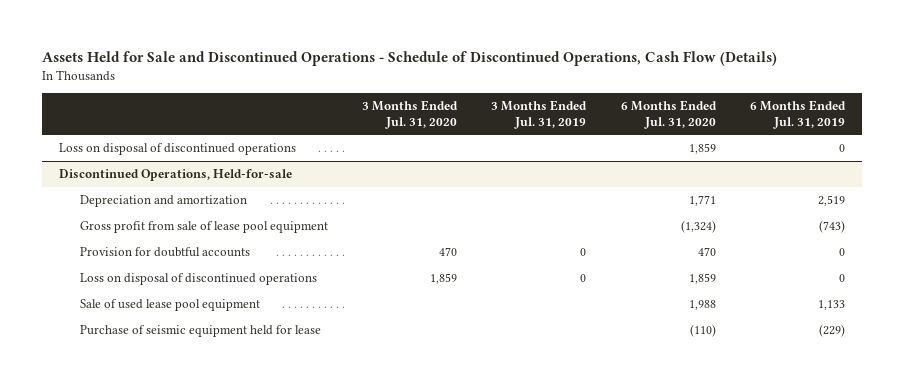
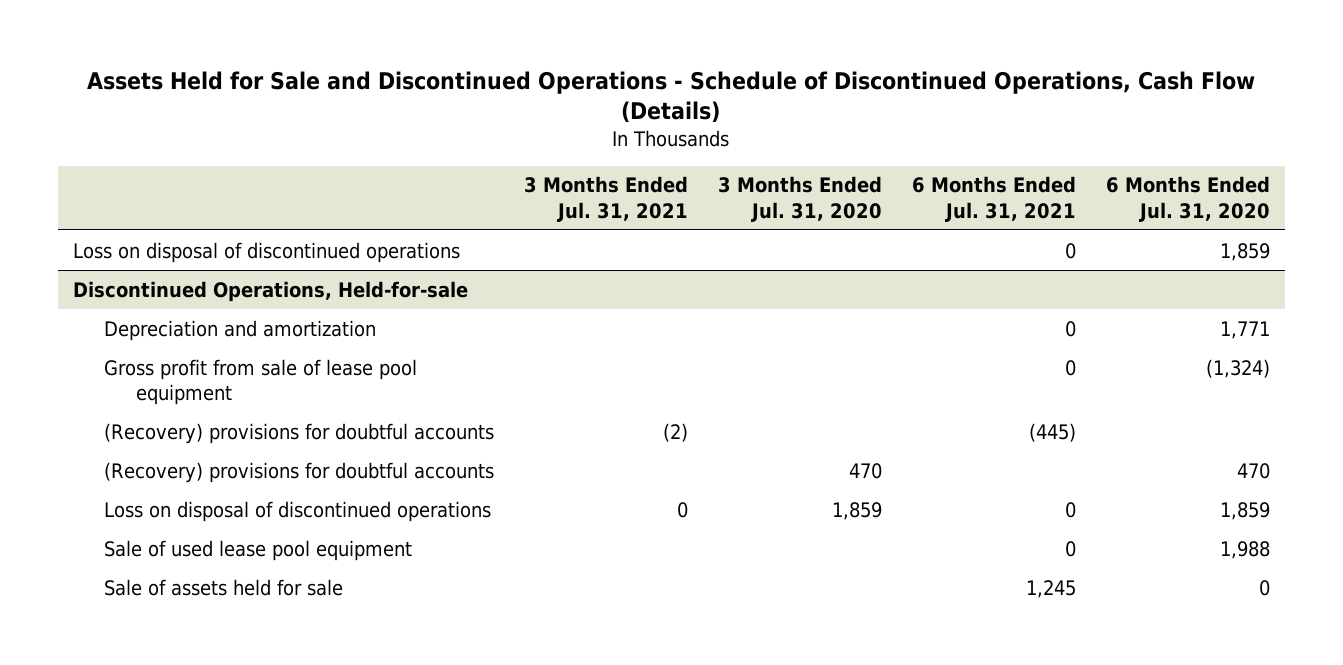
- | 3 Months Ended Jul. 31, 2020 | 3 Months Ended Jul. 31, 2019 | 6 Months Ended Jul. 31, 2020 | 6 Months Ended Jul. 31, 2019
+ | 3 Months Ended Jul. 31, 2021 | 3 Months Ended Jul. 31, 2020 | 6 Months Ended Jul. 31, 2021 | 6 Months Ended Jul. 31, 2020
@ Discontinued Operations, Held-for-sale
- Provision for doubtful accounts | 470 | 0 | 470 | 0
+ (Recovery) provisions for doubtful accounts | (2) | | (445) |
+ (Recovery) provisions for doubtful accounts | | 470 | | 470
- Purchase of seismic equipment held for lease | | | (110) | (229)
+ Sale of assets held for sale | | | 1,245 | 0

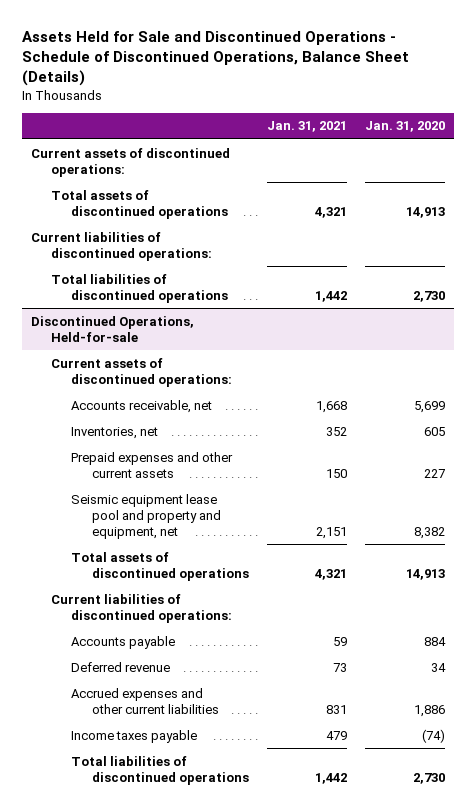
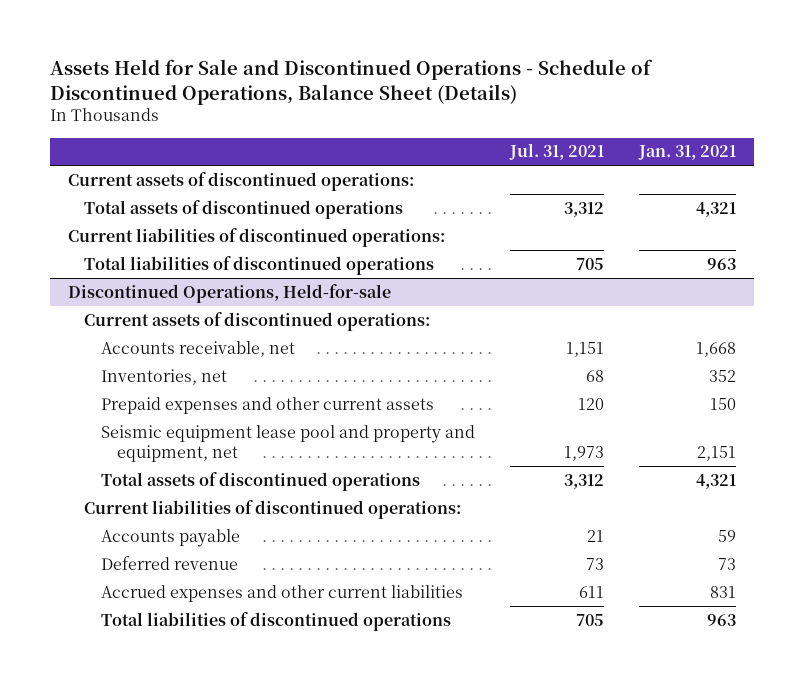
- | Jan. 31, 2021 | Jan. 31, 2020
+ | Jul. 31, 2021 | Jan. 31, 2021
- Total liabilities of discontinued operations | 1,442 | 2,730
+ Total liabilities of discontinued operations | 705 | 963
@ Discontinued Operations, Held-for-sale
- Income taxes payable | 479 | (74)
- Total liabilities of discontinued operations | 1,442 | 2,730
+ Total liabilities of discontinued operations | 705 | 963

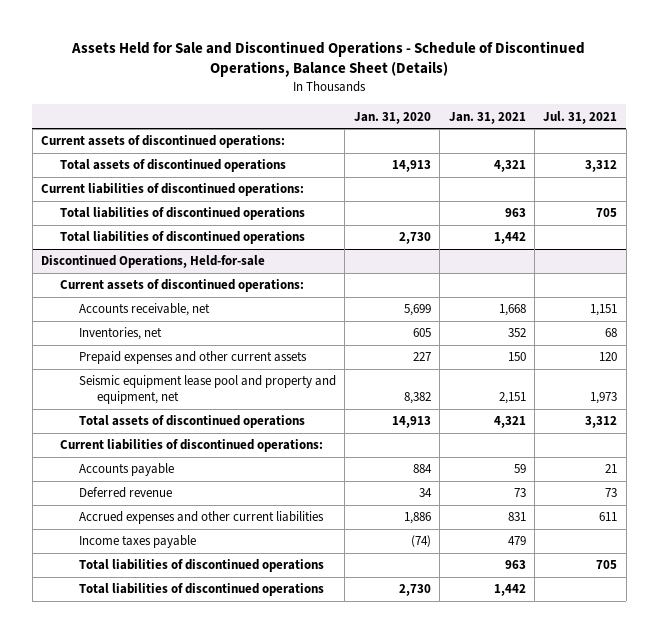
- | Jul. 31, 2021 | Jan. 31, 2021
+ | Jan. 31, 2020 | Jan. 31, 2021 | Jul. 31, 2021
+ Total liabilities of discontinued operations | 2,730 | 1,442 |
@ Discontinued Operations, Held-for-sale
+ Income taxes payable | (74) | 479 |
+ Total liabilities of discontinued operations | 2,730 | 1,442 |

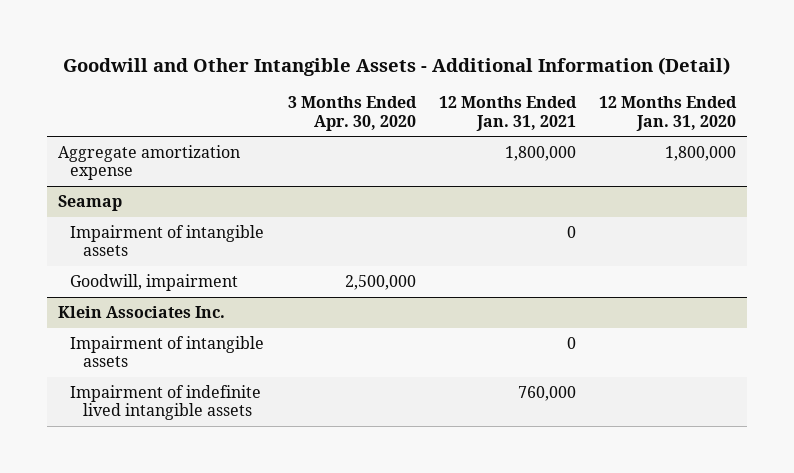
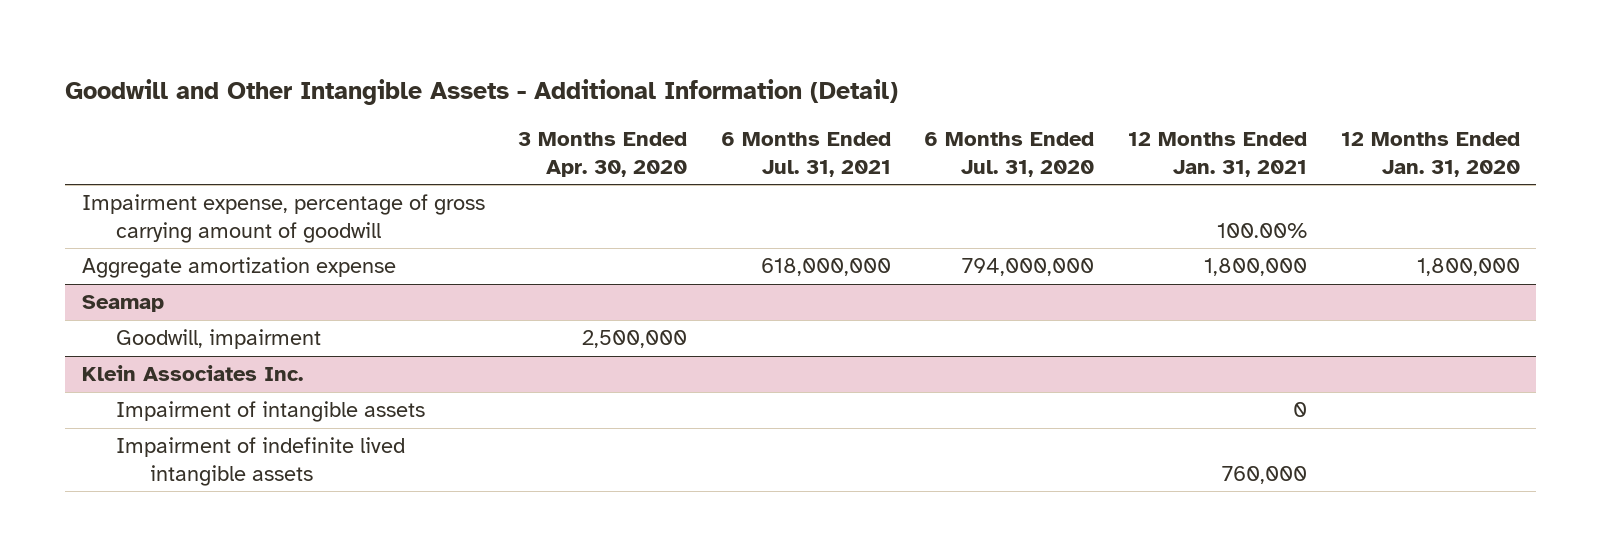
- | 3 Months Ended Apr. 30, 2020 | 12 Months Ended Jan. 31, 2021 | 12 Months Ended Jan. 31, 2020
+ | 3 Months Ended Apr. 30, 2020 | 6 Months Ended Jul. 31, 2021 | 6 Months Ended Jul. 31, 2020 | 12 Months Ended Jan. 31, 2021 | 12 Months Ended Jan. 31, 2020
+ Impairment expense, percentage of gross carrying amount of goodwill | | | | 100.00% |
@ Seamap
- Impairment of intangible assets | | 0 |

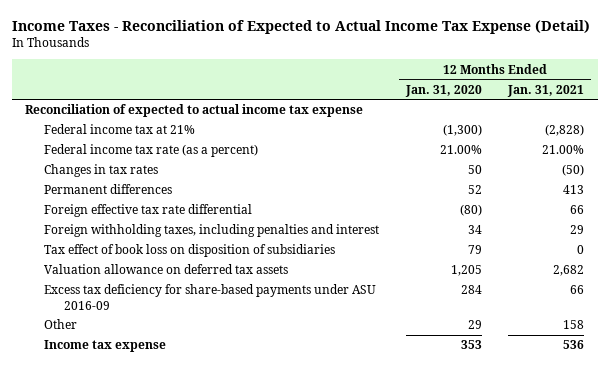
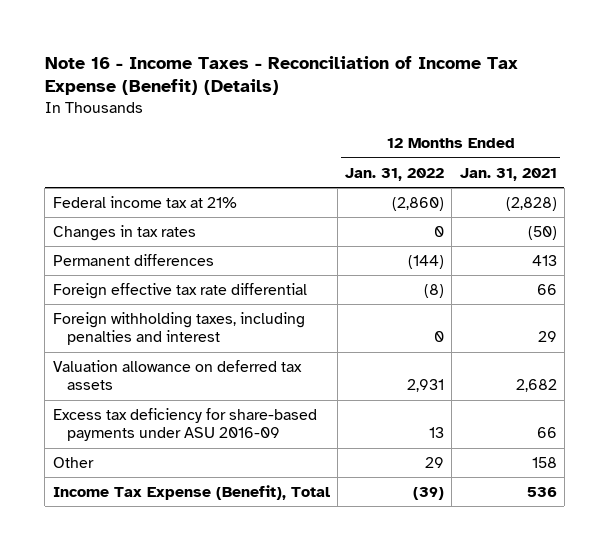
- Income Taxes - Reconciliation of Expected to Actual Income Tax Expense (Detail)
+ Note 16 - Income Taxes - Reconciliation of Income Tax Expense (Benefit) (Details)
- | 12 Months Ended Jan. 31, 2020 | 12 Months Ended Jan. 31, 2021
+ | 12 Months Ended Jan. 31, 2022 | 12 Months Ended Jan. 31, 2021
- Reconciliation of expected to actual income tax expense
- Federal income tax rate (as a percent) | 21.00% | 21.00%
- Tax effect of book loss on disposition of subsidiaries | 79 | 0
- Income tax expense | 353 | 536
+ Income Tax Expense (Benefit), Total | (39) | 536

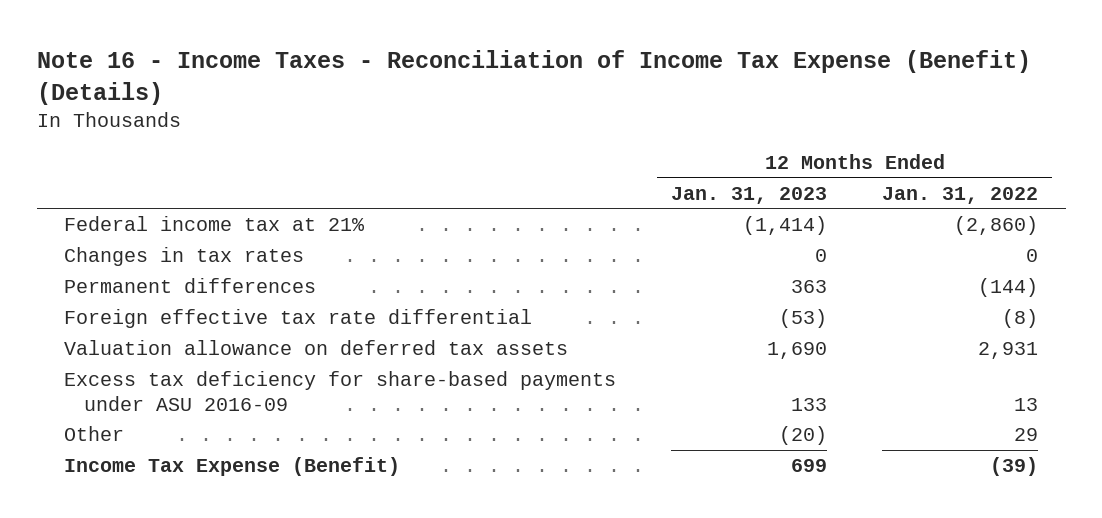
- | 12 Months Ended Jan. 31, 2022 | 12 Months Ended Jan. 31, 2021
+ | 12 Months Ended Jan. 31, 2023 | 12 Months Ended Jan. 31, 2022
- Foreign withholding taxes, including penalties and interest | 0 | 29
- Income Tax Expense (Benefit), Total | (39) | 536
+ Income Tax Expense (Benefit) | 699 | (39)

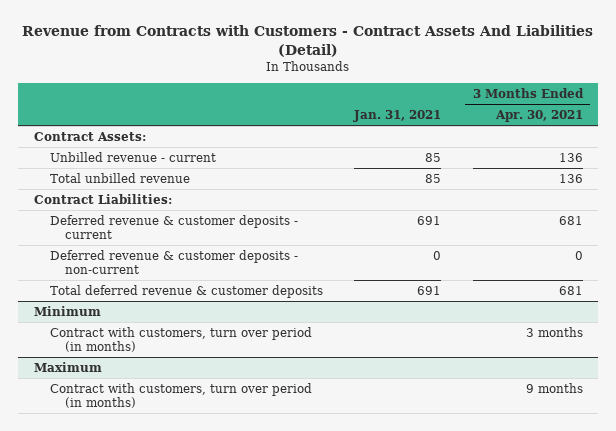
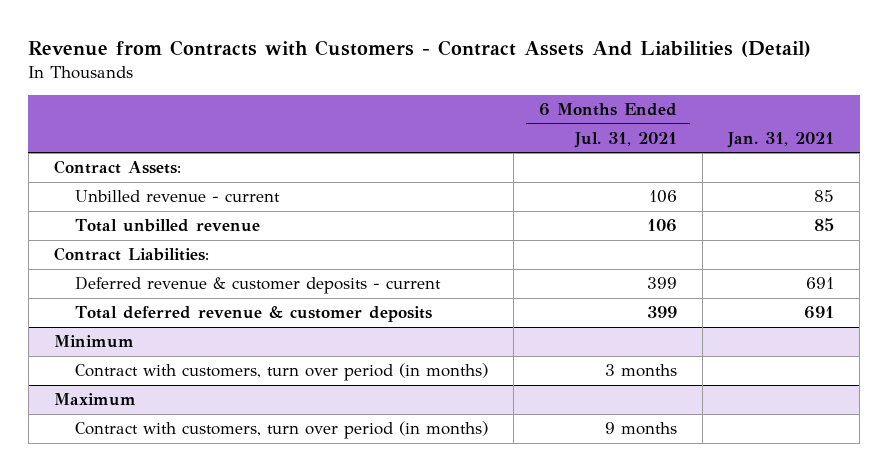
- | Jan. 31, 2021 | 3 Months Ended Apr. 30, 2021
+ | 6 Months Ended Jul. 31, 2021 | Jan. 31, 2021
- Deferred revenue & customer deposits - non-current | 0 | 0

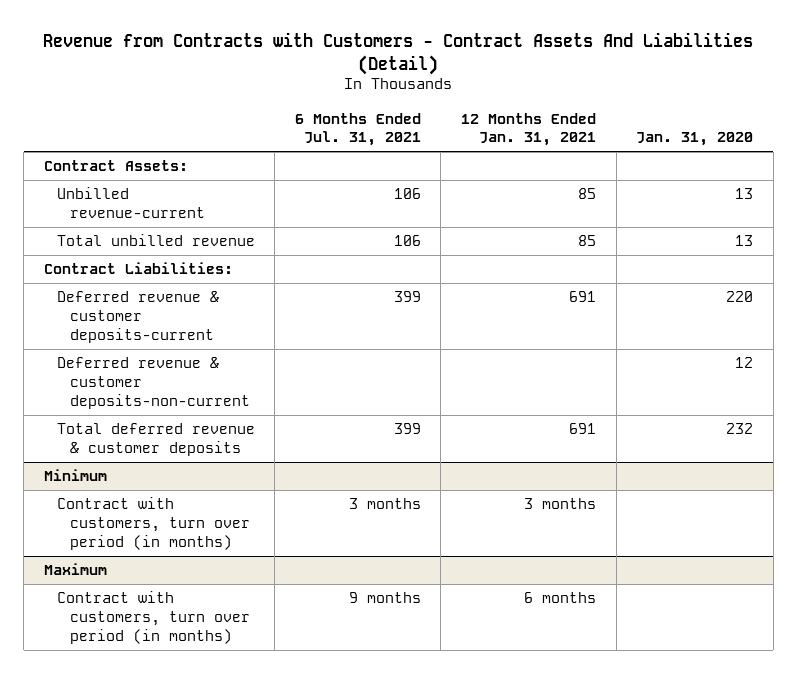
- | 6 Months Ended Jul. 31, 2021 | Jan. 31, 2021
+ | 6 Months Ended Jul. 31, 2021 | 12 Months Ended Jan. 31, 2021 | Jan. 31, 2020
- Unbilled revenue - current | 106 | 85
+ Unbilled revenue-current | 106 | 85 | 13
- Deferred revenue & customer deposits - current | 399 | 691
+ Deferred revenue & customer deposits-current | 399 | 691 | 220
+ Deferred revenue & customer deposits-non-current | | | 12

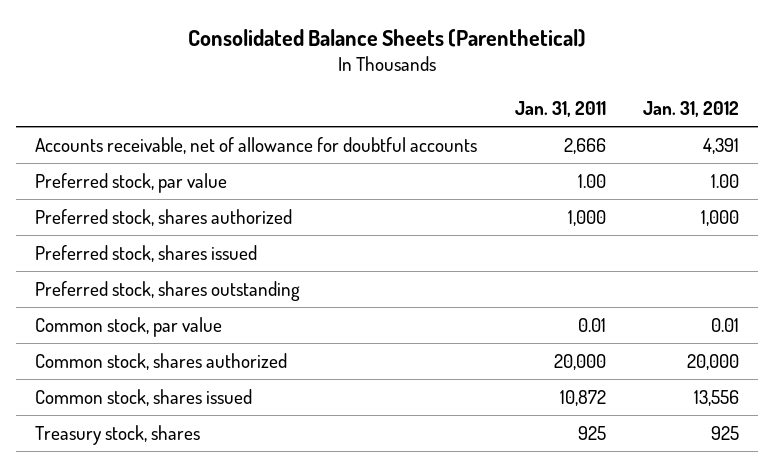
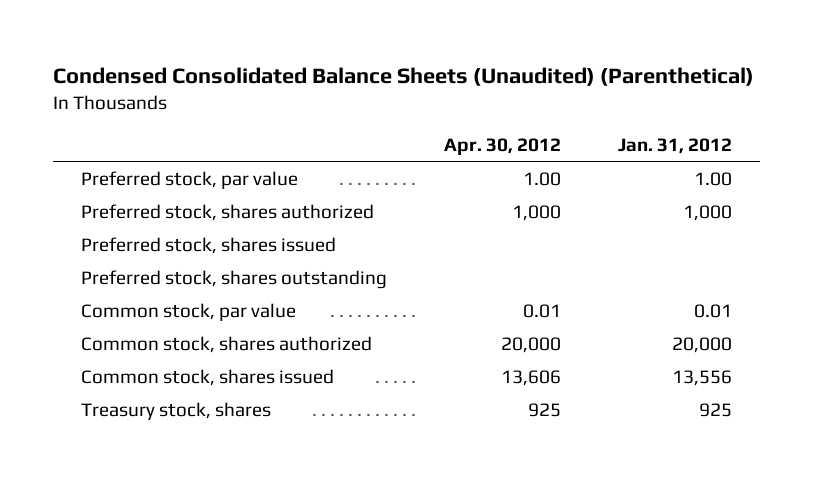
- Consolidated Balance Sheets (Parenthetical)
+ Condensed Consolidated Balance Sheets (Unaudited) (Parenthetical)
- | Jan. 31, 2011 | Jan. 31, 2012
+ | Apr. 30, 2012 | Jan. 31, 2012
- Accounts receivable, net of allowance for doubtful accounts | 2,666 | 4,391

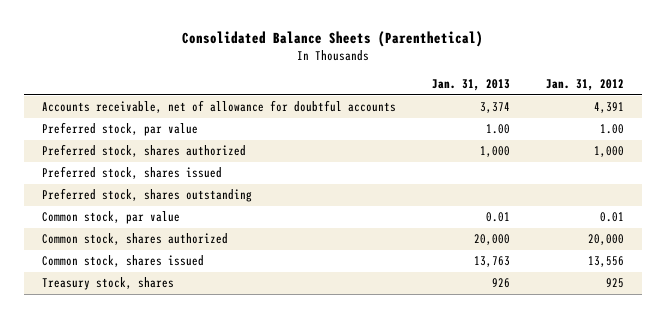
- Condensed Consolidated Balance Sheets (Unaudited) (Parenthetical)
+ Consolidated Balance Sheets (Parenthetical)
- | Apr. 30, 2012 | Jan. 31, 2012
+ | Jan. 31, 2013 | Jan. 31, 2012
+ Accounts receivable, net of allowance for doubtful accounts | 3,374 | 4,391

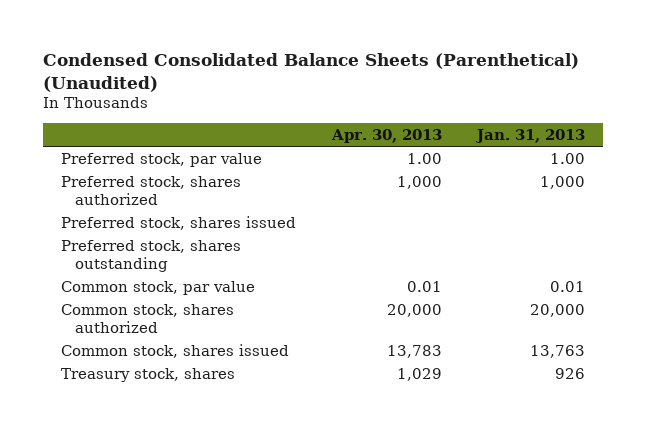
- Consolidated Balance Sheets (Parenthetical)
+ Condensed Consolidated Balance Sheets (Parenthetical) (Unaudited)
- | Jan. 31, 2013 | Jan. 31, 2012
+ | Apr. 30, 2013 | Jan. 31, 2013
- Accounts receivable, net of allowance for doubtful accounts | 3,374 | 4,391

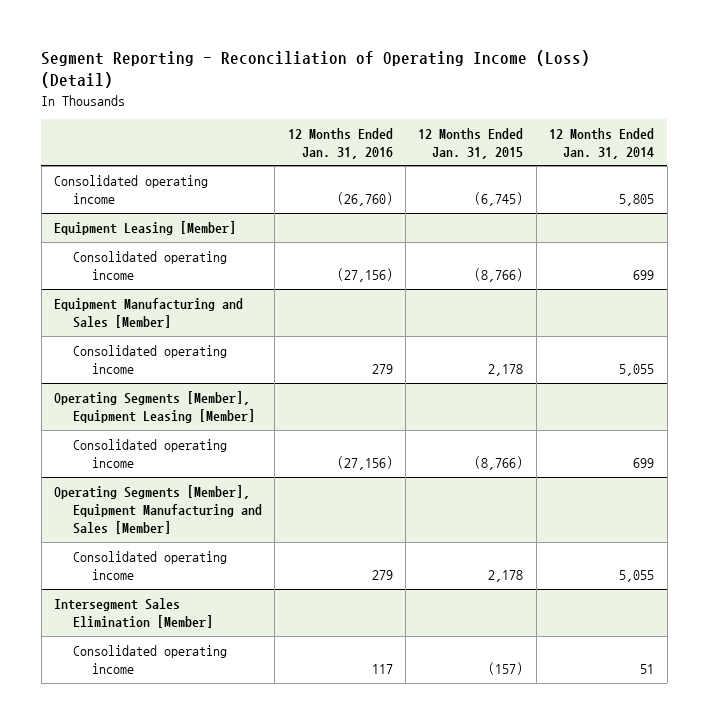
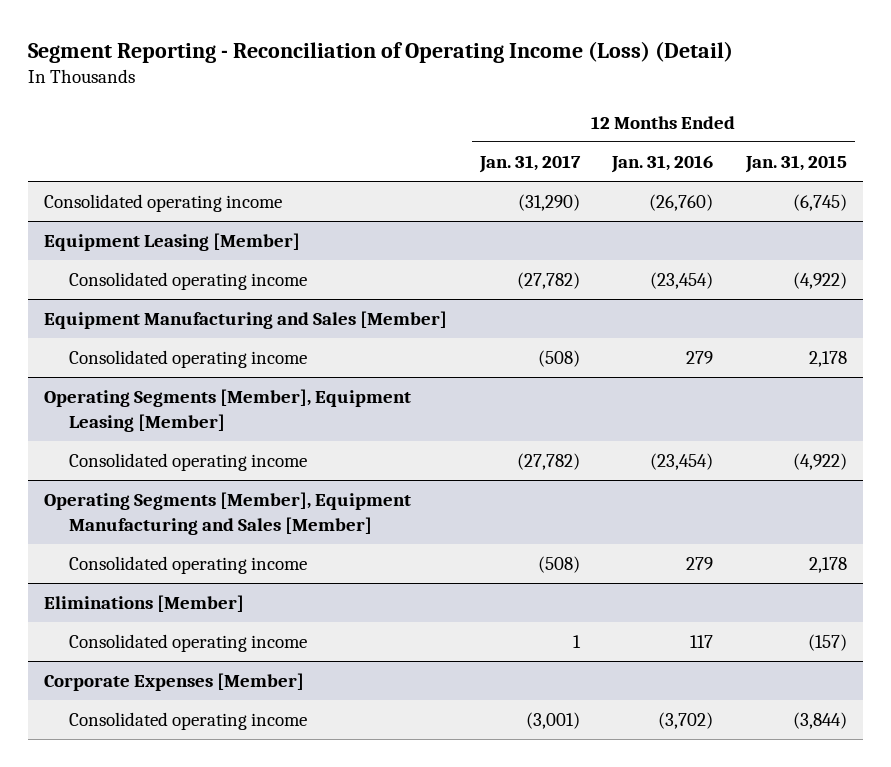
- | 12 Months Ended Jan. 31, 2016 | 12 Months Ended Jan. 31, 2015 | 12 Months Ended Jan. 31, 2014
+ | 12 Months Ended Jan. 31, 2017 | 12 Months Ended Jan. 31, 2016 | 12 Months Ended Jan. 31, 2015
@ Equipment Leasing [Member]
- Consolidated operating income | (27,156) | (8,766) | 699
+ Consolidated operating income | (27,782) | (23,454) | (4,922)
@ Operating Segments [Member], Equipment Leasing [Member]
- Consolidated operating income | (27,156) | (8,766) | 699
+ Consolidated operating income | (27,782) | (23,454) | (4,922)
- Intersegment Sales Elimination [Member]
+ Eliminations [Member]
+ Corporate Expenses [Member]
+ Consolidated operating income | (3,001) | (3,702) | (3,844)

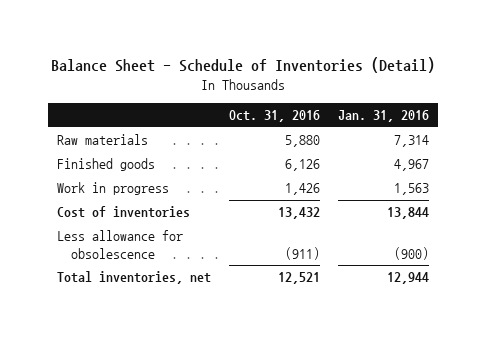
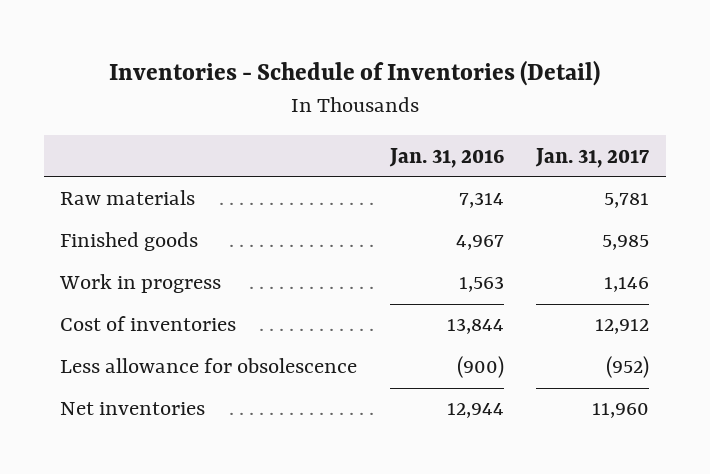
- Balance Sheet - Schedule of Inventories (Detail)
+ Inventories - Schedule of Inventories (Detail)
- | Oct. 31, 2016 | Jan. 31, 2016
+ | Jan. 31, 2016 | Jan. 31, 2017
- Total inventories, net | 12,521 | 12,944
+ Net inventories | 12,944 | 11,960

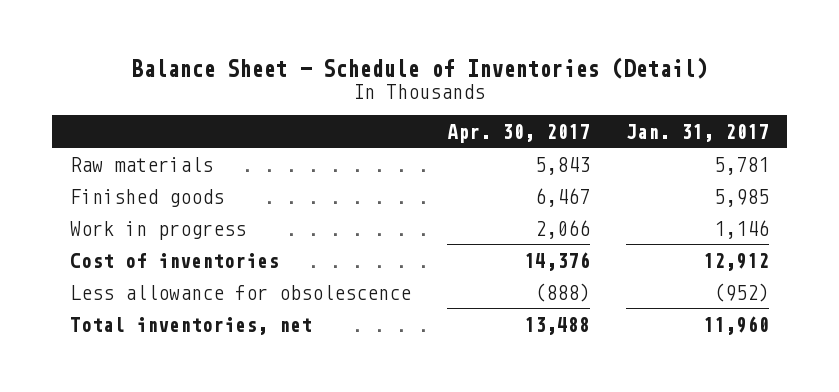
- Inventories - Schedule of Inventories (Detail)
+ Balance Sheet - Schedule of Inventories (Detail)
- | Jan. 31, 2016 | Jan. 31, 2017
+ | Apr. 30, 2017 | Jan. 31, 2017
- Net inventories | 12,944 | 11,960
+ Total inventories, net | 13,488 | 11,960

